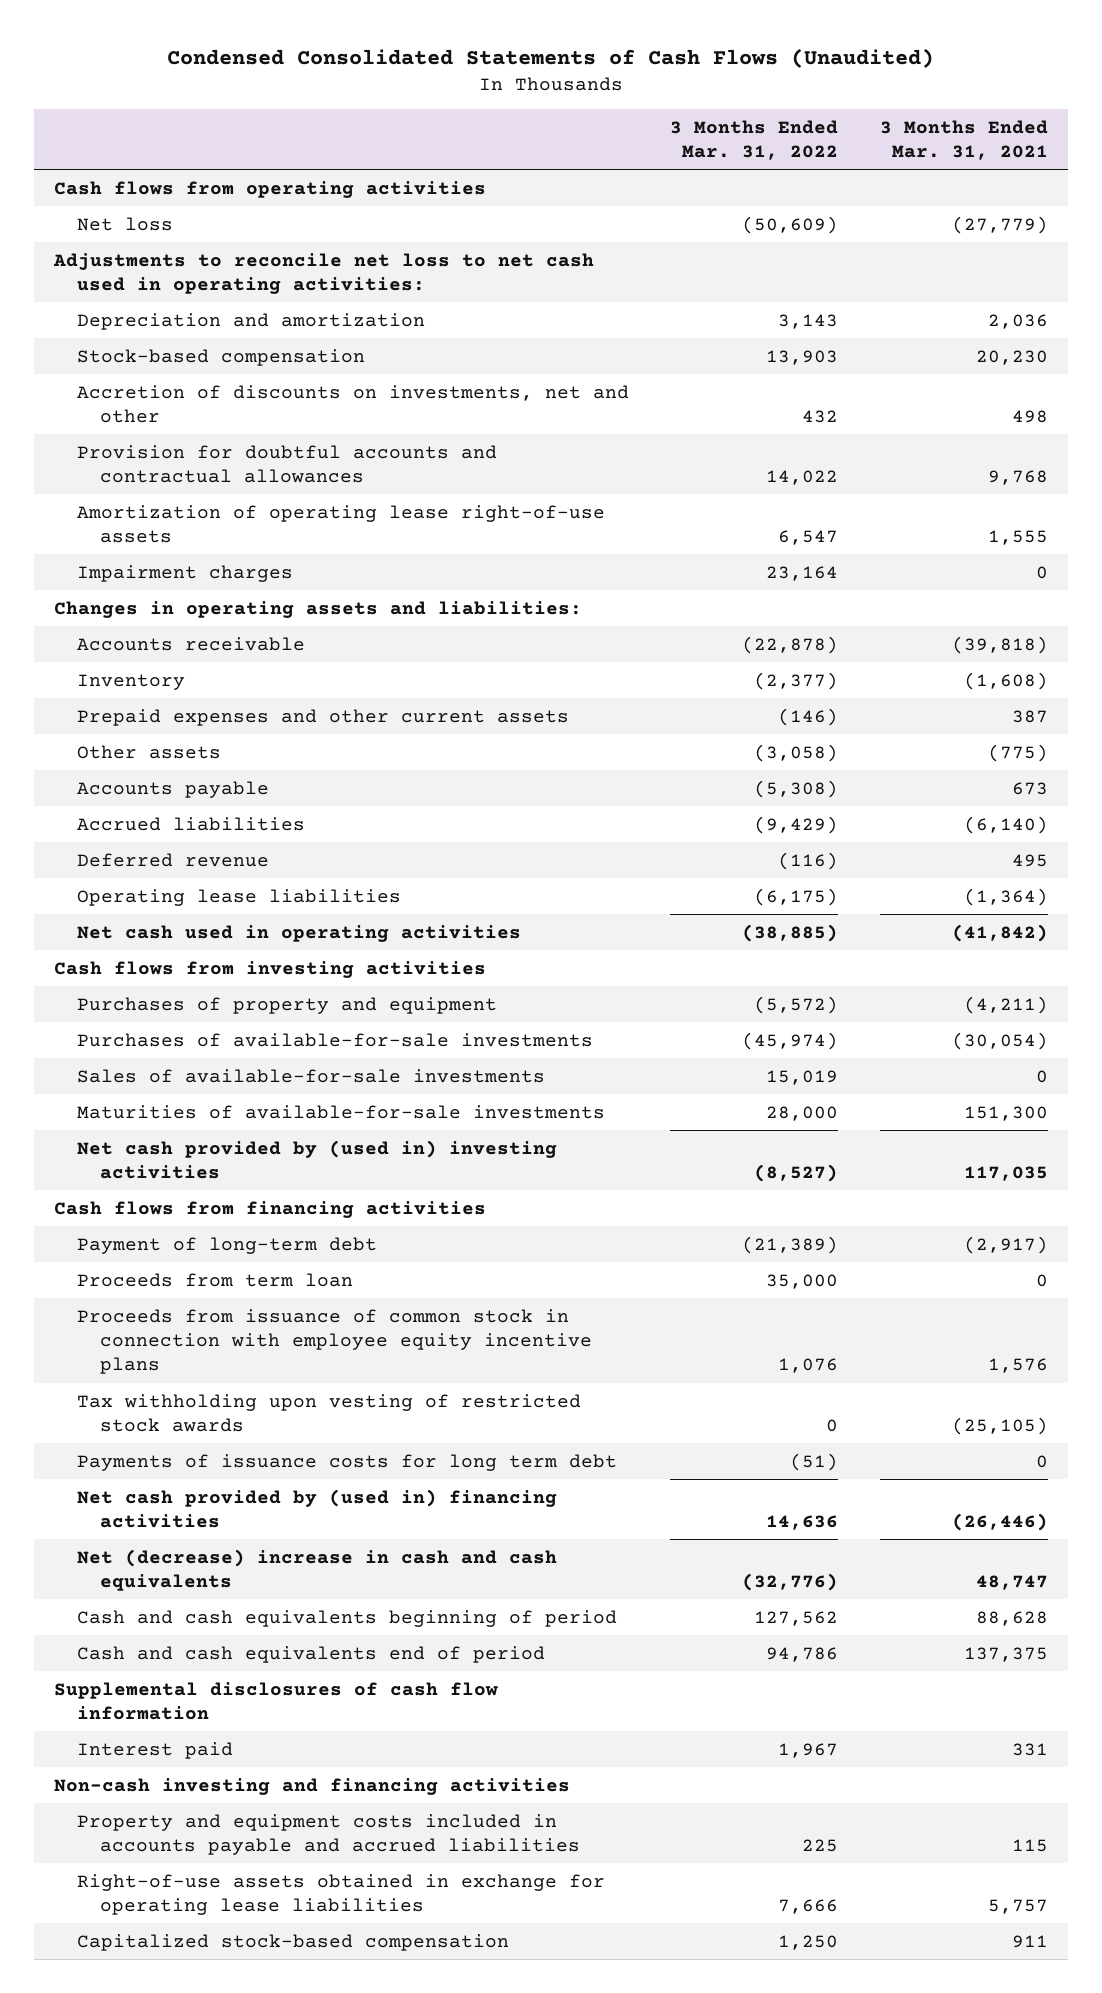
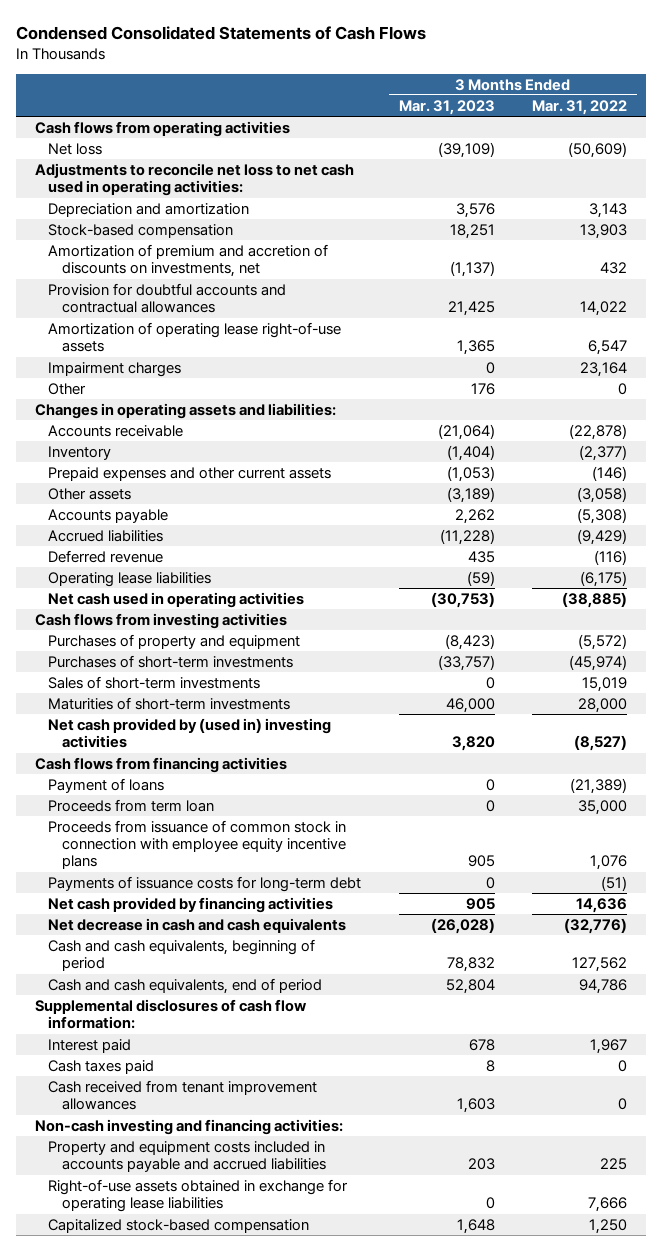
- Condensed Consolidated Statements of Cash Flows (Unaudited)
+ Condensed Consolidated Statements of Cash Flows
- | 3 Months Ended Mar. 31, 2022 | 3 Months Ended Mar. 31, 2021
+ | 3 Months Ended Mar. 31, 2023 | 3 Months Ended Mar. 31, 2022
- Accretion of discounts on investments, net and other | 432 | 498
+ Amortization of premium and accretion of discounts on investments, net | (1,137) | 432
+ Other | 176 | 0
- Purchases of available-for-sale investments | (45,974) | (30,054)
- Sales of available-for-sale investments | 15,019 | 0
- Maturities of available-for-sale investments | 28,000 | 151,300
+ Purchases of short-term investments | (33,757) | (45,974)
+ Sales of short-term investments | 0 | 15,019
+ Maturities of short-term investments | 46,000 | 28,000
- Payment of long-term debt | (21,389) | (2,917)
+ Payment of loans | 0 | (21,389)
- Tax withholding upon vesting of restricted stock awards | 0 | (25,105)
- Payments of issuance costs for long term debt | (51) | 0
- Net cash provided by (used in) financing activities | 14,636 | (26,446)
- Net (decrease) increase in cash and cash equivalents | (32,776) | 48,747
- Cash and cash equivalents beginning of period | 127,562 | 88,628
- Cash and cash equivalents end of period | 94,786 | 137,375
- Supplemental disclosures of cash flow information
+ Payments of issuance costs for long-term debt | 0 | (51)
+ Net cash provided by financing activities | 905 | 14,636
+ Net decrease in cash and cash equivalents | (26,028) | (32,776)
+ Cash and cash equivalents, beginning of period | 78,832 | 127,562
+ Cash and cash equivalents, end of period | 52,804 | 94,786
+ Supplemental disclosures of cash flow information:
- Non-cash investing and financing activities
+ Cash taxes paid | 8 | 0
+ Cash received from tenant improvement allowances | 1,603 | 0
+ Non-cash investing and financing activities:

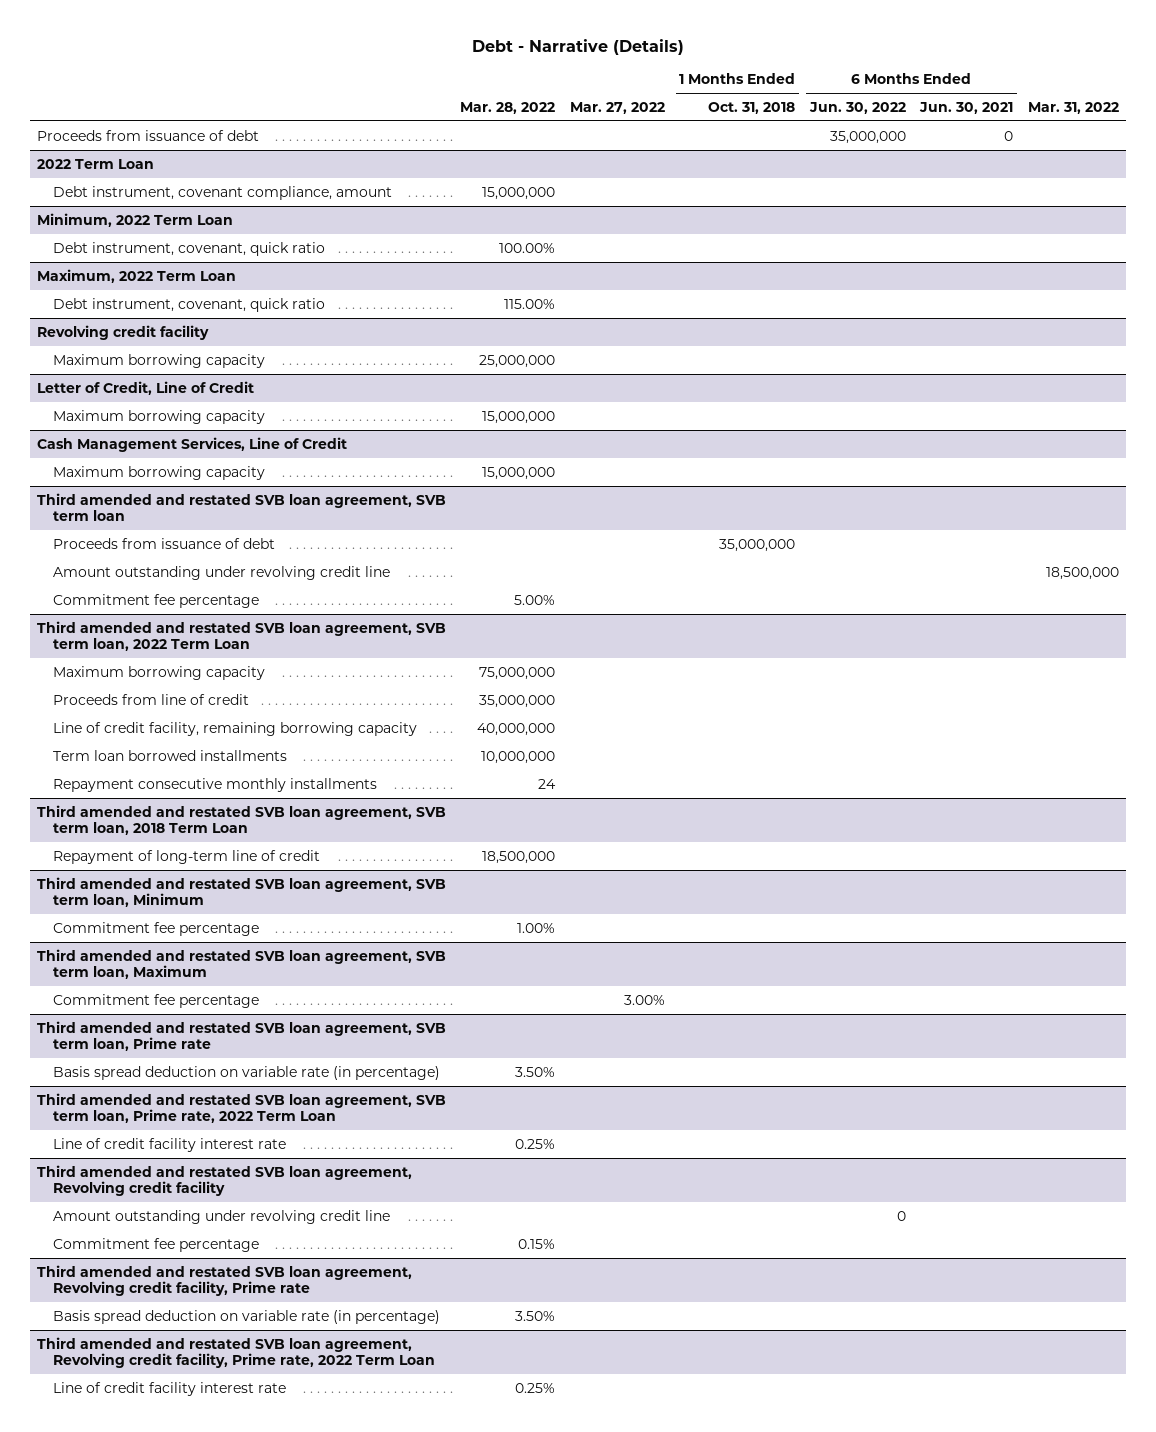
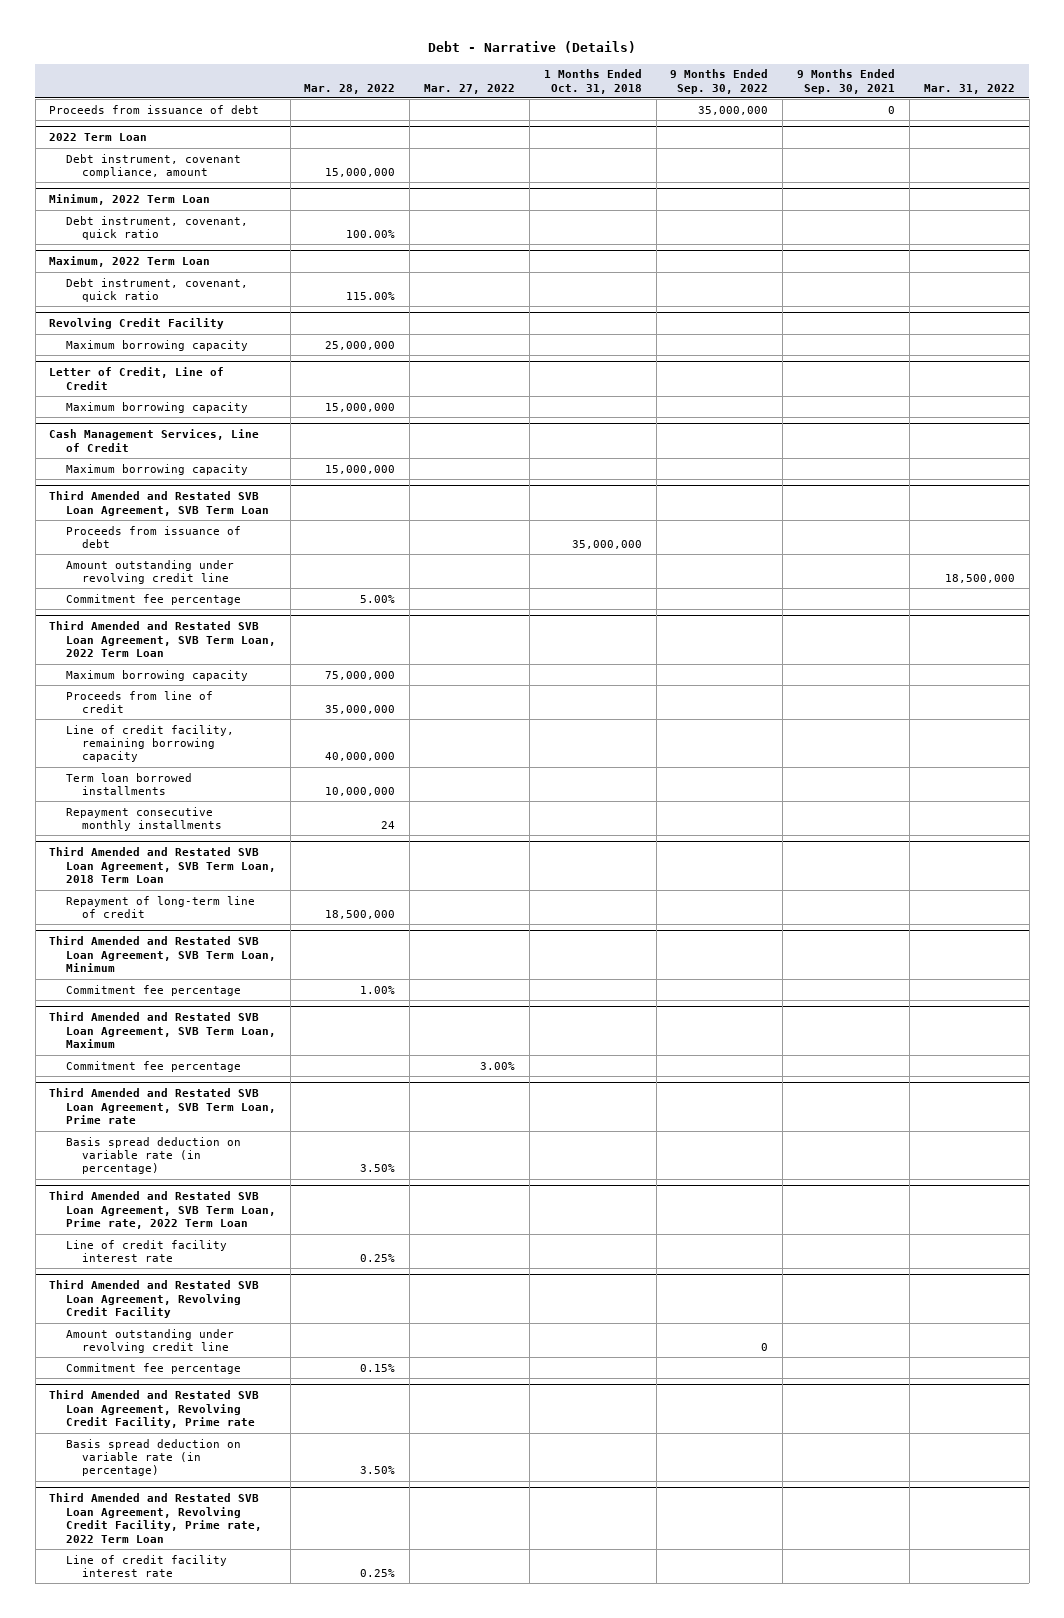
- | Mar. 28, 2022 | Mar. 27, 2022 | 1 Months Ended Oct. 31, 2018 | 6 Months Ended Jun. 30, 2022 | 6 Months Ended Jun. 30, 2021 | Mar. 31, 2022
+ | Mar. 28, 2022 | Mar. 27, 2022 | 1 Months Ended Oct. 31, 2018 | 9 Months Ended Sep. 30, 2022 | 9 Months Ended Sep. 30, 2021 | Mar. 31, 2022
- Revolving credit facility
+ Revolving Credit Facility
- Third amended and restated SVB loan agreement, SVB term loan
+ Third Amended and Restated SVB Loan Agreement, SVB Term Loan
- Third amended and restated SVB loan agreement, SVB term loan, 2022 Term Loan
+ Third Amended and Restated SVB Loan Agreement, SVB Term Loan, 2022 Term Loan
- Third amended and restated SVB loan agreement, SVB term loan, 2018 Term Loan
+ Third Amended and Restated SVB Loan Agreement, SVB Term Loan, 2018 Term Loan
- Third amended and restated SVB loan agreement, SVB term loan, Minimum
+ Third Amended and Restated SVB Loan Agreement, SVB Term Loan, Minimum
- Third amended and restated SVB loan agreement, SVB term loan, Maximum
+ Third Amended and Restated SVB Loan Agreement, SVB Term Loan, Maximum
- Third amended and restated SVB loan agreement, SVB term loan, Prime rate
+ Third Amended and Restated SVB Loan Agreement, SVB Term Loan, Prime rate
- Third amended and restated SVB loan agreement, SVB term loan, Prime rate, 2022 Term Loan
+ Third Amended and Restated SVB Loan Agreement, SVB Term Loan, Prime rate, 2022 Term Loan
- Third amended and restated SVB loan agreement, Revolving credit facility
+ Third Amended and Restated SVB Loan Agreement, Revolving Credit Facility
- Third amended and restated SVB loan agreement, Revolving credit facility, Prime rate
+ Third Amended and Restated SVB Loan Agreement, Revolving Credit Facility, Prime rate
- Third amended and restated SVB loan agreement, Revolving credit facility, Prime rate, 2022 Term Loan
+ Third Amended and Restated SVB Loan Agreement, Revolving Credit Facility, Prime rate, 2022 Term Loan

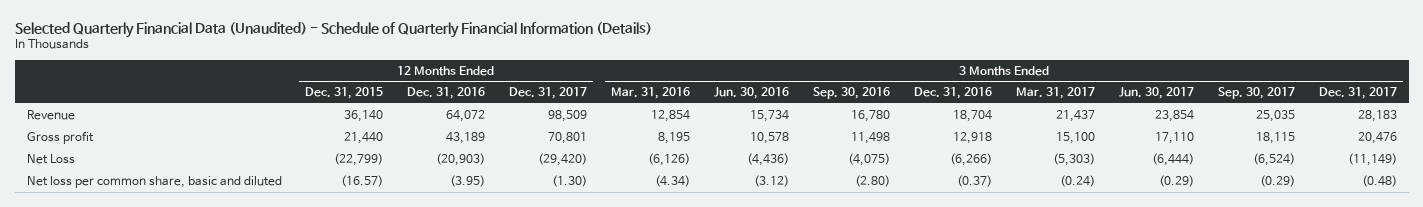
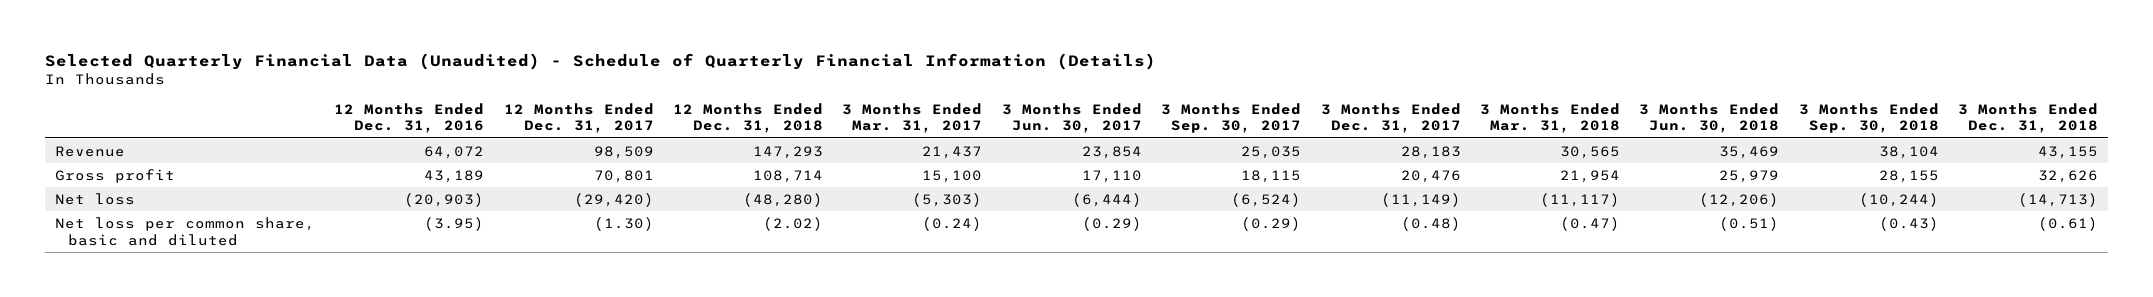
- | 12 Months Ended Dec. 31, 2015 | 12 Months Ended Dec. 31, 2016 | 12 Months Ended Dec. 31, 2017 | 3 Months Ended Mar. 31, 2016 | 3 Months Ended Jun. 30, 2016 | 3 Months Ended Sep. 30, 2016 | 3 Months Ended Dec. 31, 2016 | 3 Months Ended Mar. 31, 2017 | 3 Months Ended Jun. 30, 2017 | 3 Months Ended Sep. 30, 2017 | 3 Months Ended Dec. 31, 2017
+ | 12 Months Ended Dec. 31, 2016 | 12 Months Ended Dec. 31, 2017 | 12 Months Ended Dec. 31, 2018 | 3 Months Ended Mar. 31, 2017 | 3 Months Ended Jun. 30, 2017 | 3 Months Ended Sep. 30, 2017 | 3 Months Ended Dec. 31, 2017 | 3 Months Ended Mar. 31, 2018 | 3 Months Ended Jun. 30, 2018 | 3 Months Ended Sep. 30, 2018 | 3 Months Ended Dec. 31, 2018
- Net Loss | (22,799) | (20,903) | (29,420) | (6,126) | (4,436) | (4,075) | (6,266) | (5,303) | (6,444) | (6,524) | (11,149)
+ Net loss | (20,903) | (29,420) | (48,280) | (5,303) | (6,444) | (6,524) | (11,149) | (11,117) | (12,206) | (10,244) | (14,713)

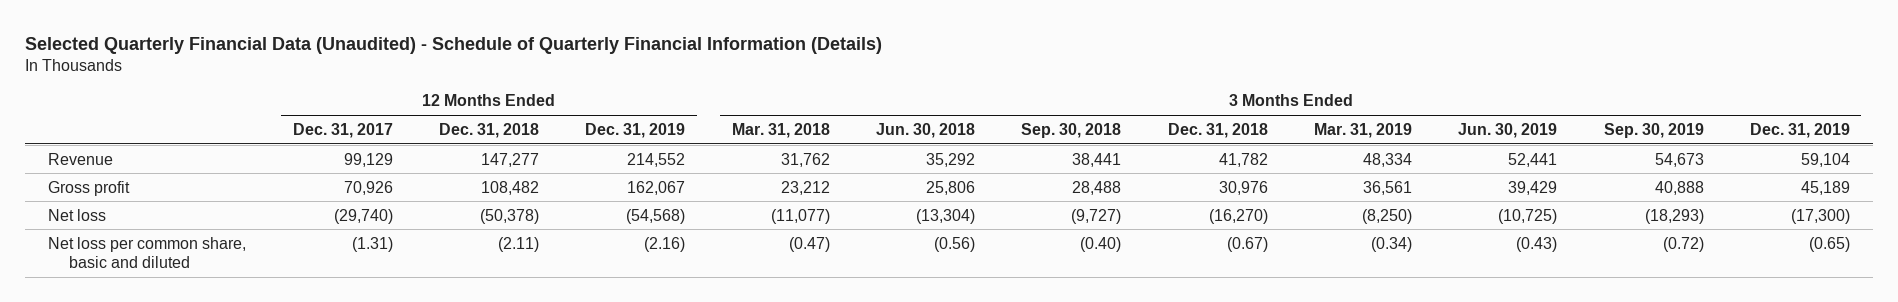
- | 12 Months Ended Dec. 31, 2016 | 12 Months Ended Dec. 31, 2017 | 12 Months Ended Dec. 31, 2018 | 3 Months Ended Mar. 31, 2017 | 3 Months Ended Jun. 30, 2017 | 3 Months Ended Sep. 30, 2017 | 3 Months Ended Dec. 31, 2017 | 3 Months Ended Mar. 31, 2018 | 3 Months Ended Jun. 30, 2018 | 3 Months Ended Sep. 30, 2018 | 3 Months Ended Dec. 31, 2018
+ | 12 Months Ended Dec. 31, 2017 | 12 Months Ended Dec. 31, 2018 | 12 Months Ended Dec. 31, 2019 | 3 Months Ended Mar. 31, 2018 | 3 Months Ended Jun. 30, 2018 | 3 Months Ended Sep. 30, 2018 | 3 Months Ended Dec. 31, 2018 | 3 Months Ended Mar. 31, 2019 | 3 Months Ended Jun. 30, 2019 | 3 Months Ended Sep. 30, 2019 | 3 Months Ended Dec. 31, 2019
- Revenue | 64,072 | 98,509 | 147,293 | 21,437 | 23,854 | 25,035 | 28,183 | 30,565 | 35,469 | 38,104 | 43,155
- Gross profit | 43,189 | 70,801 | 108,714 | 15,100 | 17,110 | 18,115 | 20,476 | 21,954 | 25,979 | 28,155 | 32,626
- Net loss | (20,903) | (29,420) | (48,280) | (5,303) | (6,444) | (6,524) | (11,149) | (11,117) | (12,206) | (10,244) | (14,713)
- Net loss per common share, basic and diluted | (3.95) | (1.30) | (2.02) | (0.24) | (0.29) | (0.29) | (0.48) | (0.47) | (0.51) | (0.43) | (0.61)
+ Revenue | 99,129 | 147,277 | 214,552 | 31,762 | 35,292 | 38,441 | 41,782 | 48,334 | 52,441 | 54,673 | 59,104
+ Gross profit | 70,926 | 108,482 | 162,067 | 23,212 | 25,806 | 28,488 | 30,976 | 36,561 | 39,429 | 40,888 | 45,189
+ Net loss | (29,740) | (50,378) | (54,568) | (11,077) | (13,304) | (9,727) | (16,270) | (8,250) | (10,725) | (18,293) | (17,300)
+ Net loss per common share, basic and diluted | (1.31) | (2.11) | (2.16) | (0.47) | (0.56) | (0.40) | (0.67) | (0.34) | (0.43) | (0.72) | (0.65)

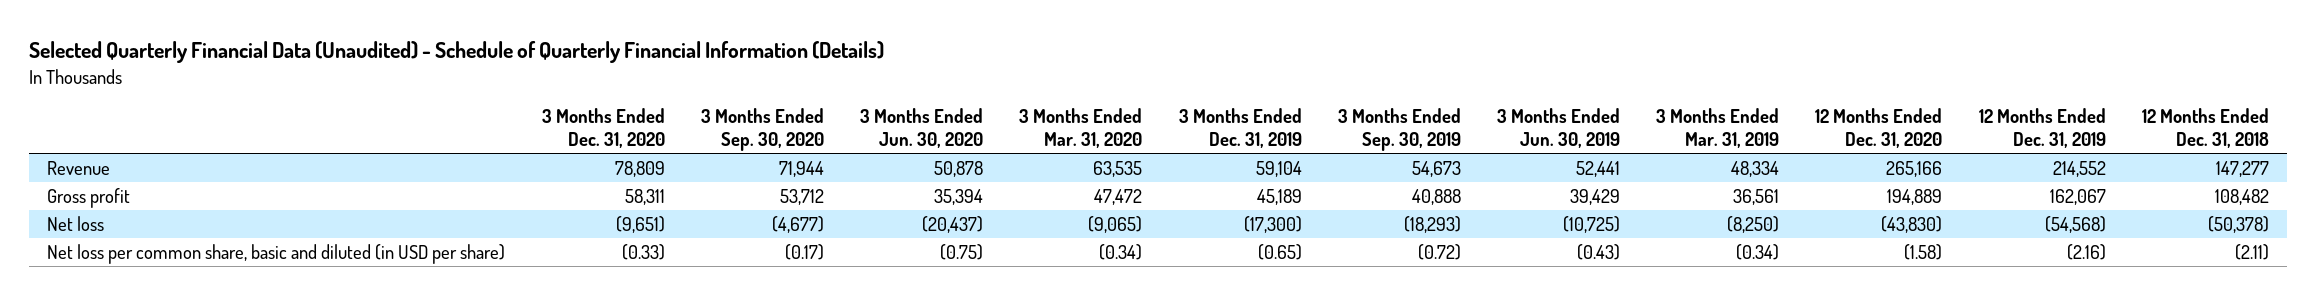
- | 12 Months Ended Dec. 31, 2017 | 12 Months Ended Dec. 31, 2018 | 12 Months Ended Dec. 31, 2019 | 3 Months Ended Mar. 31, 2018 | 3 Months Ended Jun. 30, 2018 | 3 Months Ended Sep. 30, 2018 | 3 Months Ended Dec. 31, 2018 | 3 Months Ended Mar. 31, 2019 | 3 Months Ended Jun. 30, 2019 | 3 Months Ended Sep. 30, 2019 | 3 Months Ended Dec. 31, 2019
+ | 3 Months Ended Dec. 31, 2020 | 3 Months Ended Sep. 30, 2020 | 3 Months Ended Jun. 30, 2020 | 3 Months Ended Mar. 31, 2020 | 3 Months Ended Dec. 31, 2019 | 3 Months Ended Sep. 30, 2019 | 3 Months Ended Jun. 30, 2019 | 3 Months Ended Mar. 31, 2019 | 12 Months Ended Dec. 31, 2020 | 12 Months Ended Dec. 31, 2019 | 12 Months Ended Dec. 31, 2018
- Net loss per common share, basic and diluted | (1.31) | (2.11) | (2.16) | (0.47) | (0.56) | (0.40) | (0.67) | (0.34) | (0.43) | (0.72) | (0.65)
+ Net loss per common share, basic and diluted (in USD per share) | (0.33) | (0.17) | (0.75) | (0.34) | (0.65) | (0.72) | (0.43) | (0.34) | (1.58) | (2.16) | (2.11)

